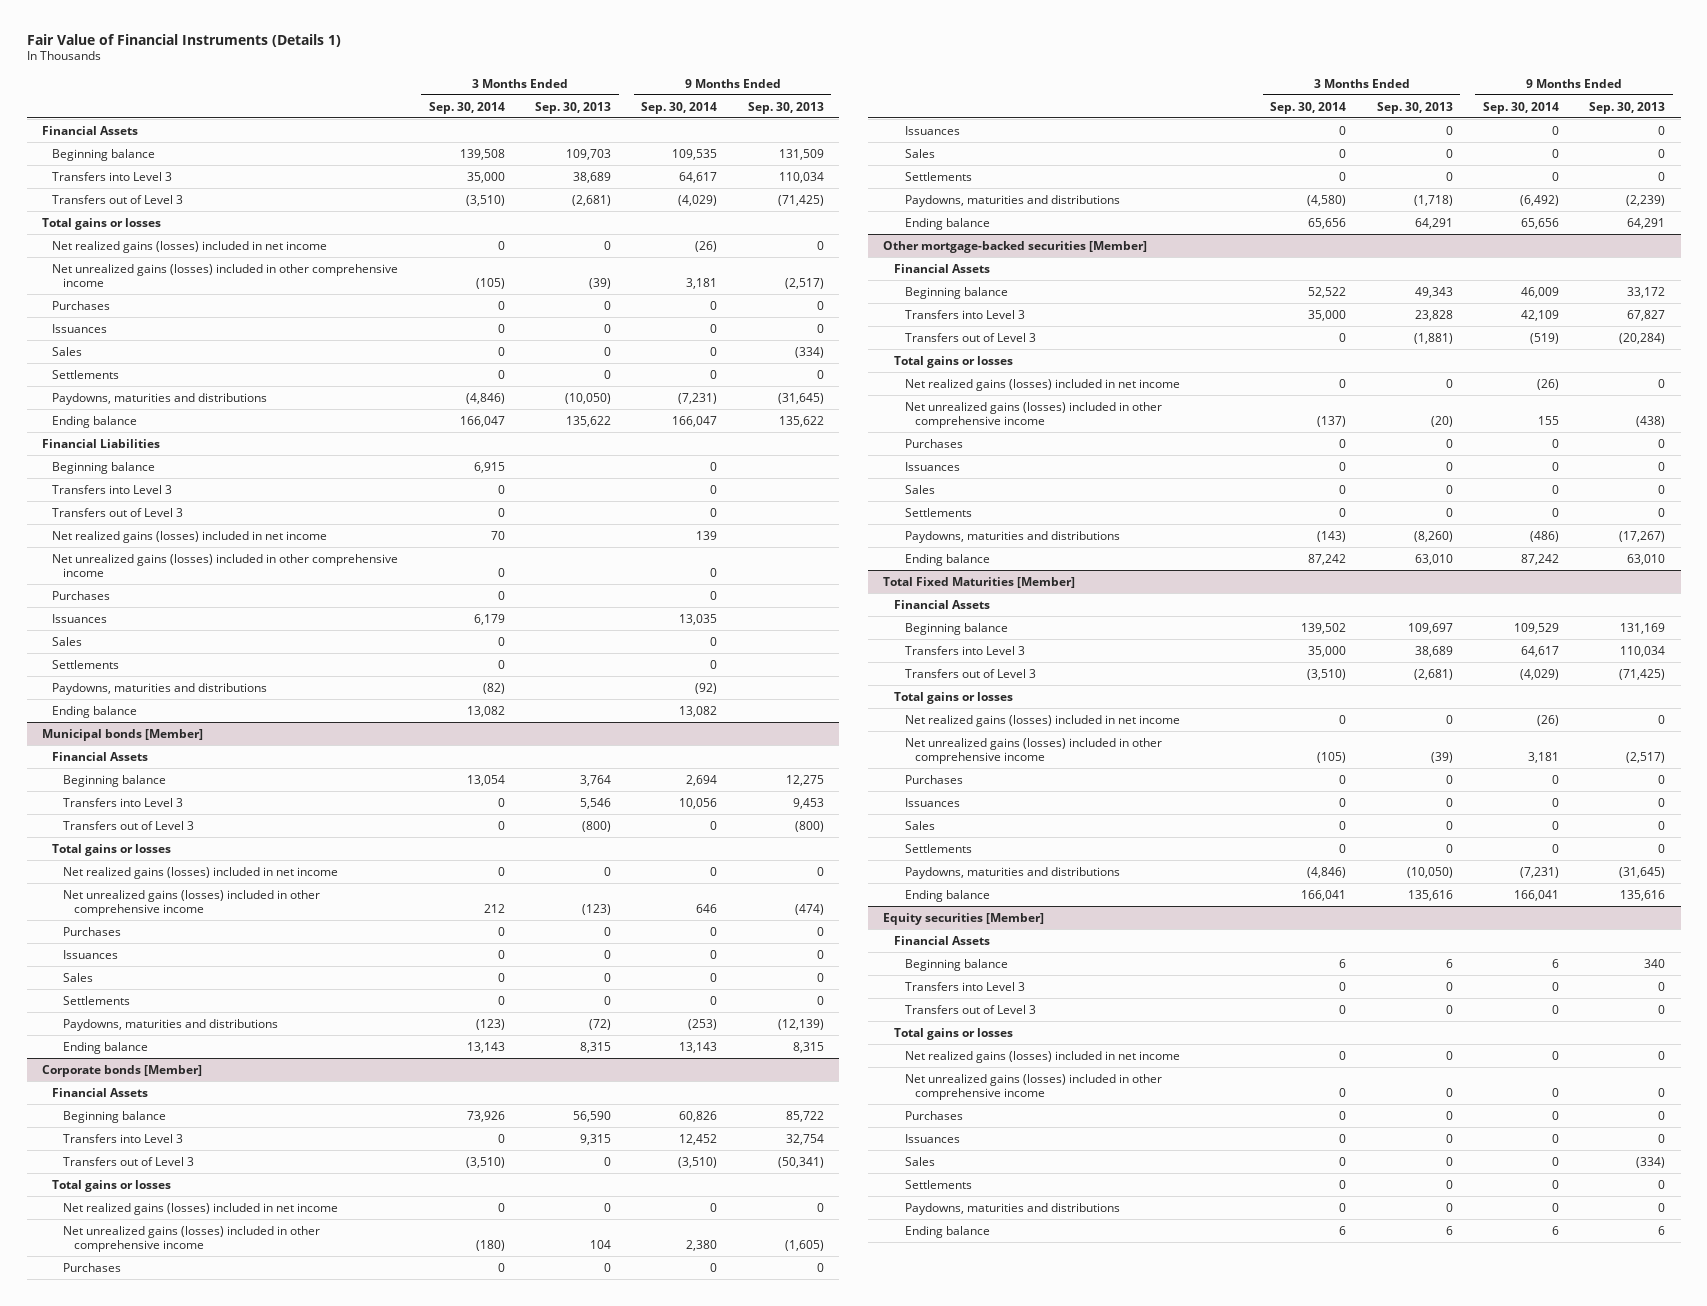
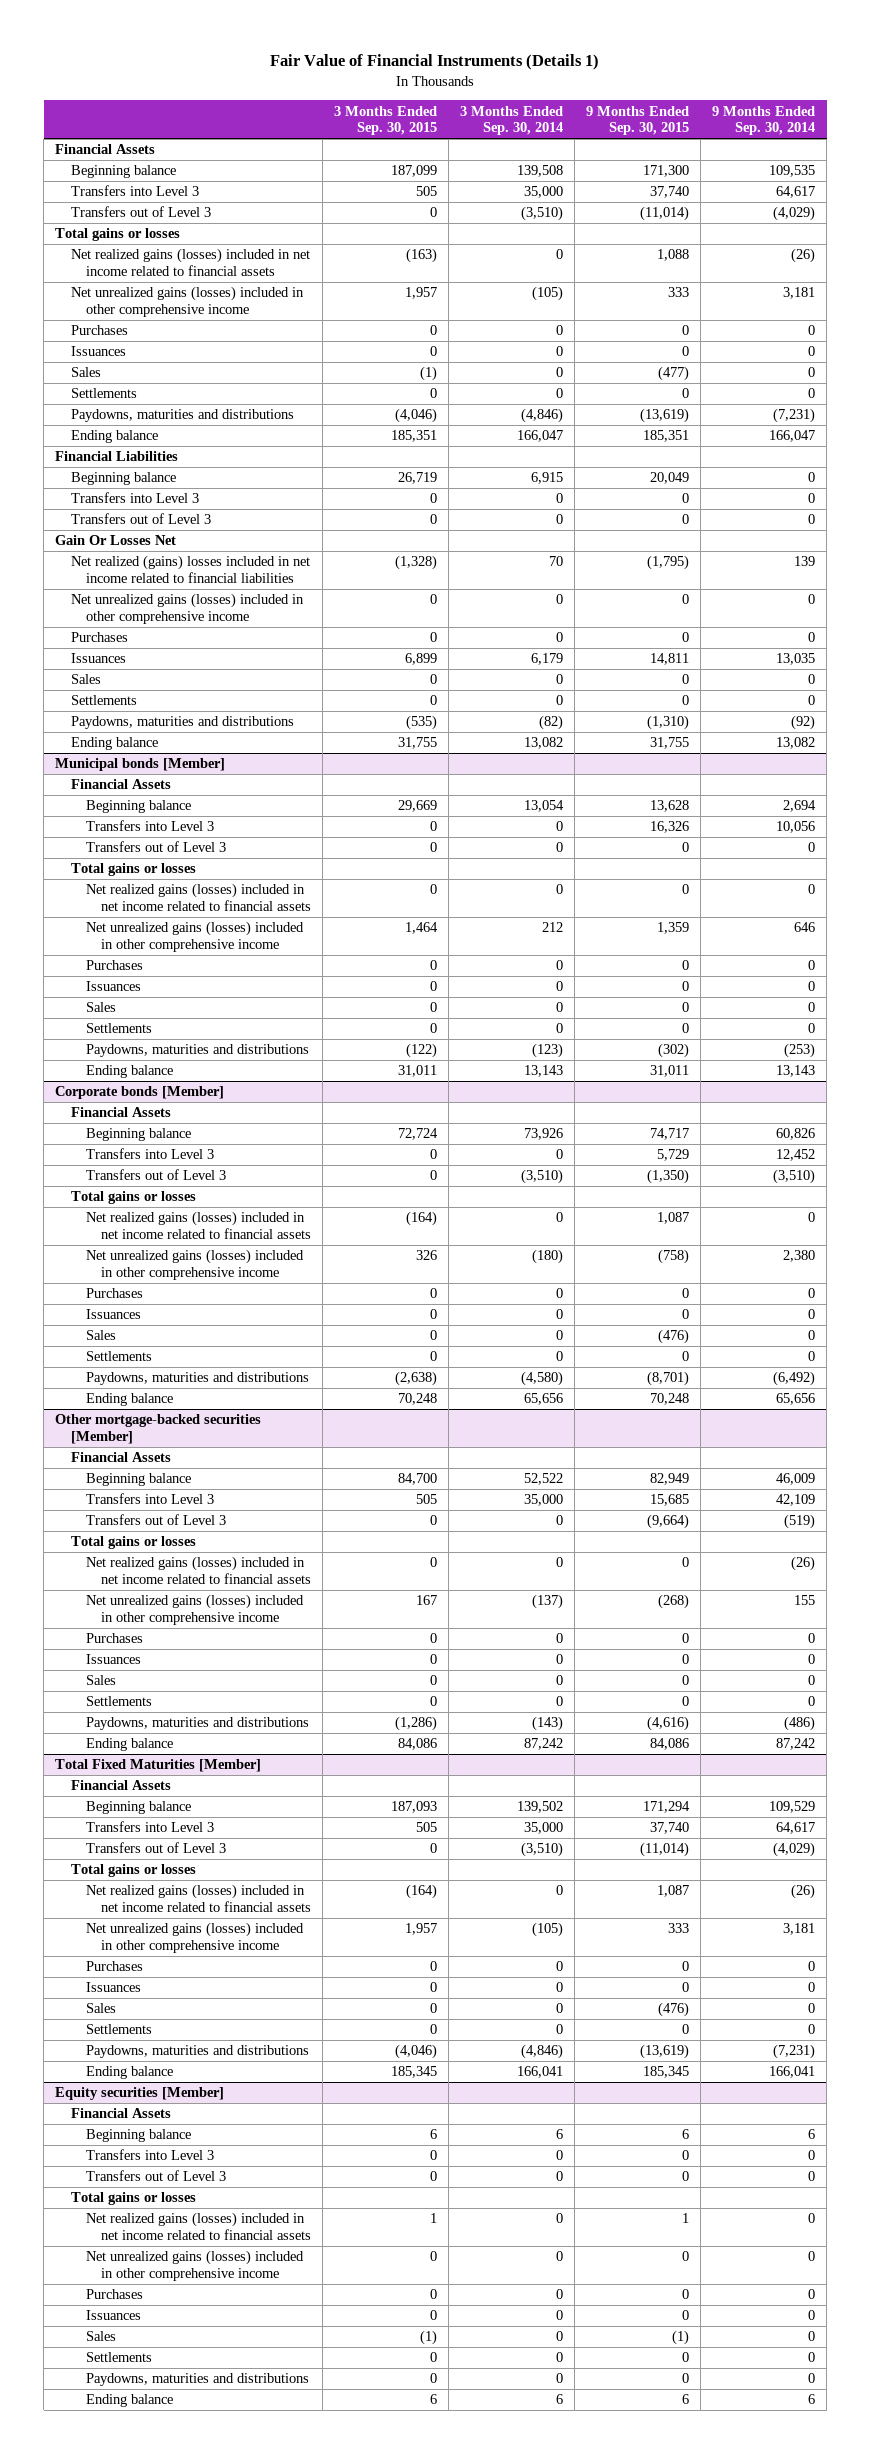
- | 3 Months Ended Sep. 30, 2014 | 3 Months Ended Sep. 30, 2013 | 9 Months Ended Sep. 30, 2014 | 9 Months Ended Sep. 30, 2013
+ | 3 Months Ended Sep. 30, 2015 | 3 Months Ended Sep. 30, 2014 | 9 Months Ended Sep. 30, 2015 | 9 Months Ended Sep. 30, 2014
- Net realized gains (losses) included in net income | 0 | 0 | (26) | 0
+ Net realized gains (losses) included in net income related to financial assets | (163) | 0 | 1,088 | (26)
- Net realized gains (losses) included in net income | 70 | | 139 |
+ Gain Or Losses Net
+ Net realized (gains) losses included in net income related to financial liabilities | (1,328) | 70 | (1,795) | 139
@ Municipal bonds [Member]
- Net realized gains (losses) included in net income | 0 | 0 | 0 | 0
+ Net realized gains (losses) included in net income related to financial assets | 0 | 0 | 0 | 0
@ Corporate bonds [Member]
- Net realized gains (losses) included in net income | 0 | 0 | 0 | 0
+ Net realized gains (losses) included in net income related to financial assets | (164) | 0 | 1,087 | 0
@ Other mortgage-backed securities [Member]
- Net realized gains (losses) included in net income | 0 | 0 | (26) | 0
+ Net realized gains (losses) included in net income related to financial assets | 0 | 0 | 0 | (26)
@ Total Fixed Maturities [Member]
- Net realized gains (losses) included in net income | 0 | 0 | (26) | 0
+ Net realized gains (losses) included in net income related to financial assets | (164) | 0 | 1,087 | (26)
@ Equity securities [Member]
- Net realized gains (losses) included in net income | 0 | 0 | 0 | 0
+ Net realized gains (losses) included in net income related to financial assets | 1 | 0 | 1 | 0

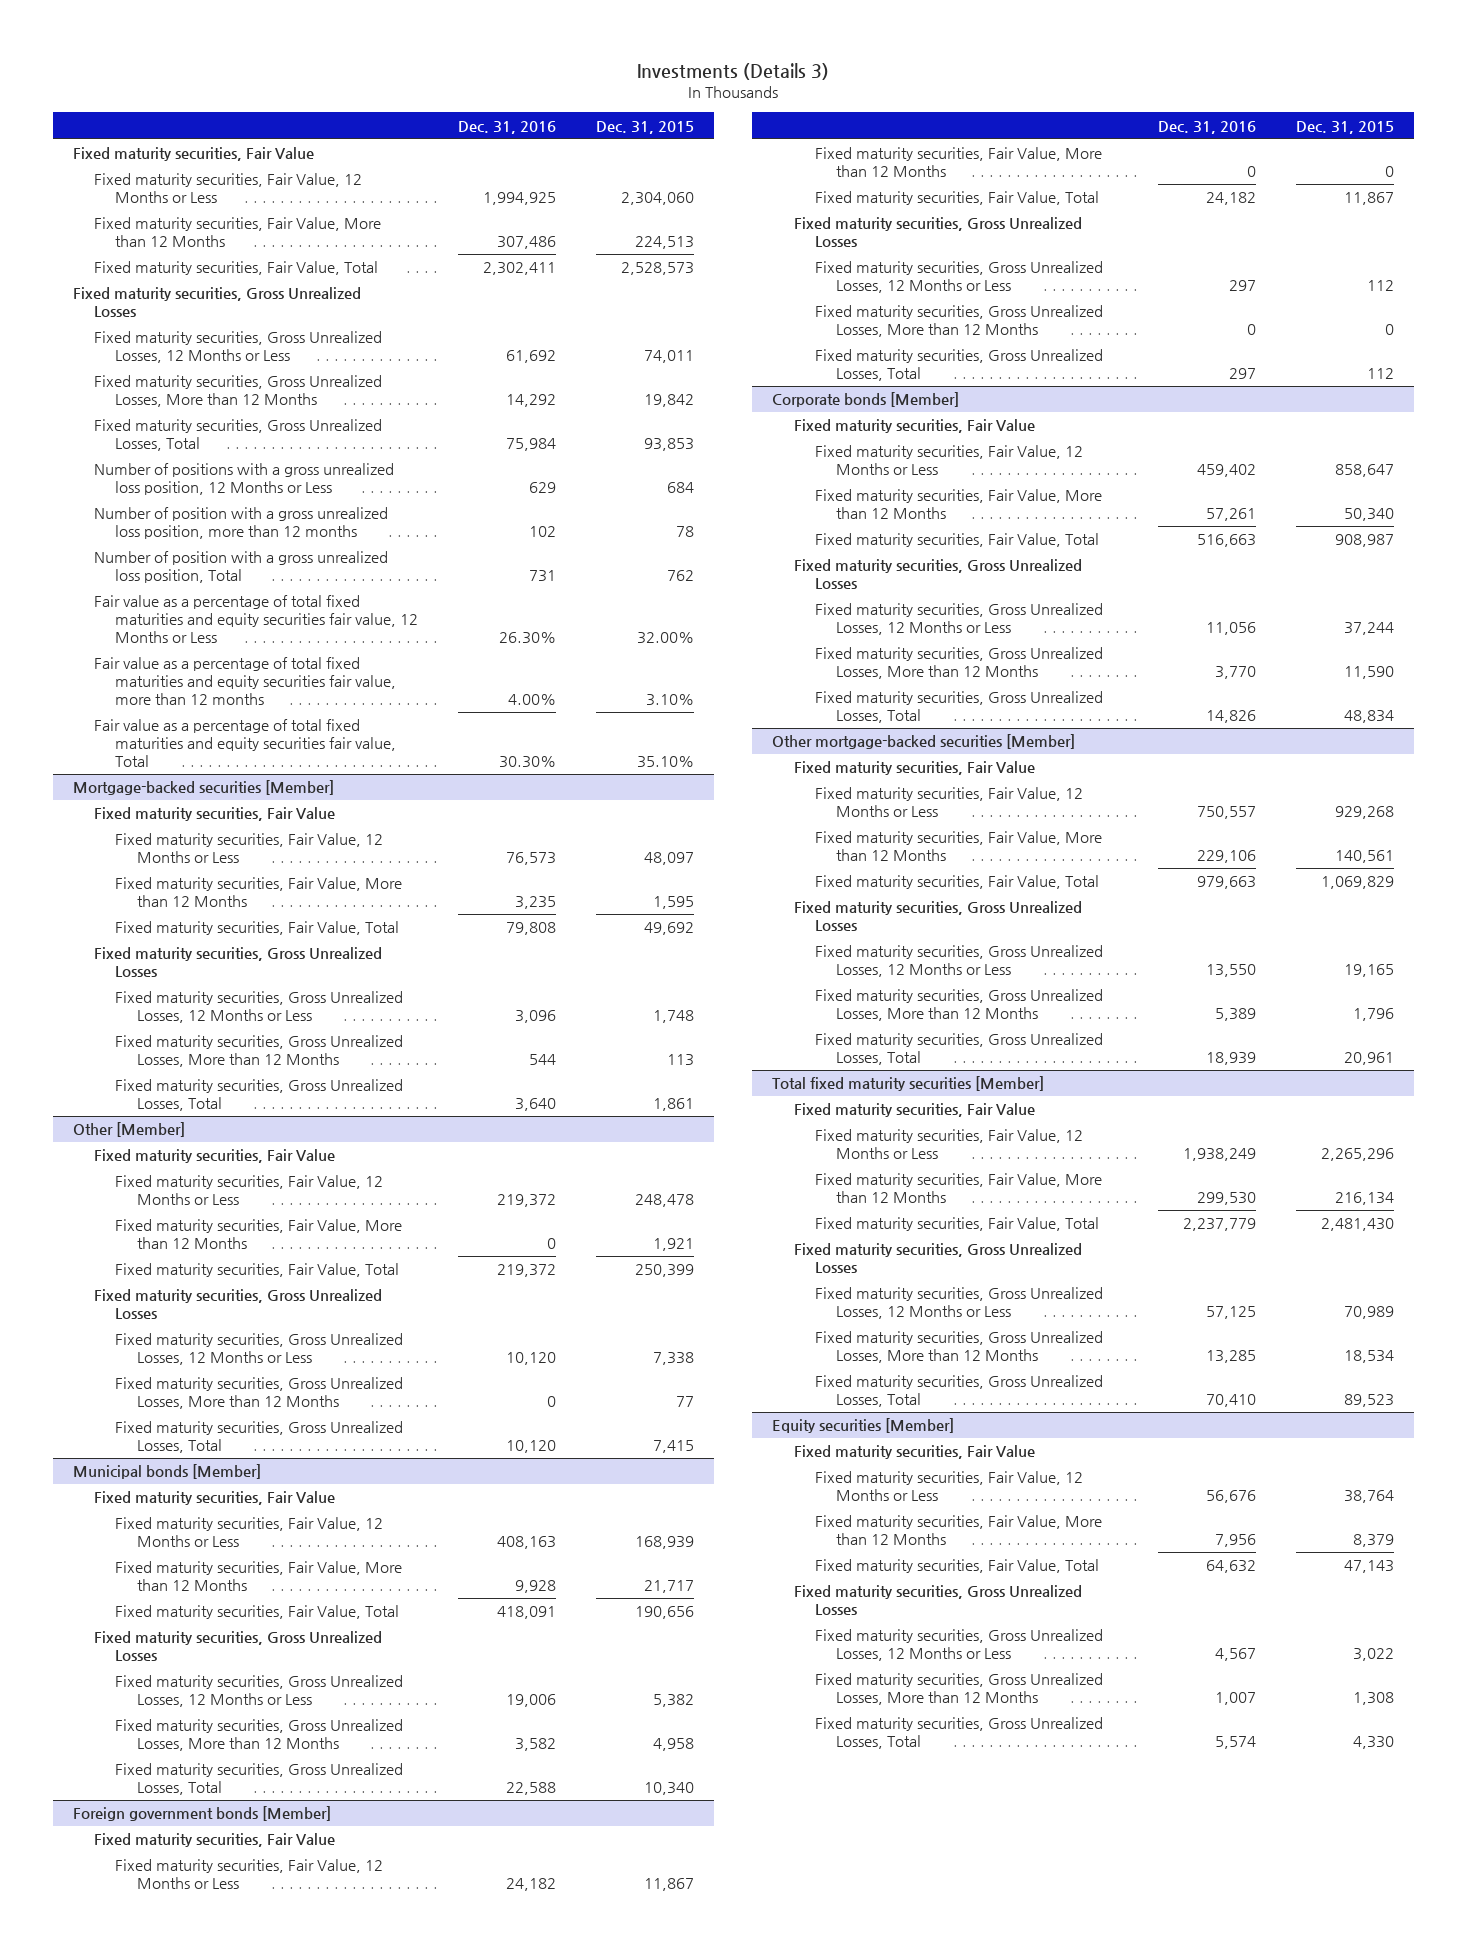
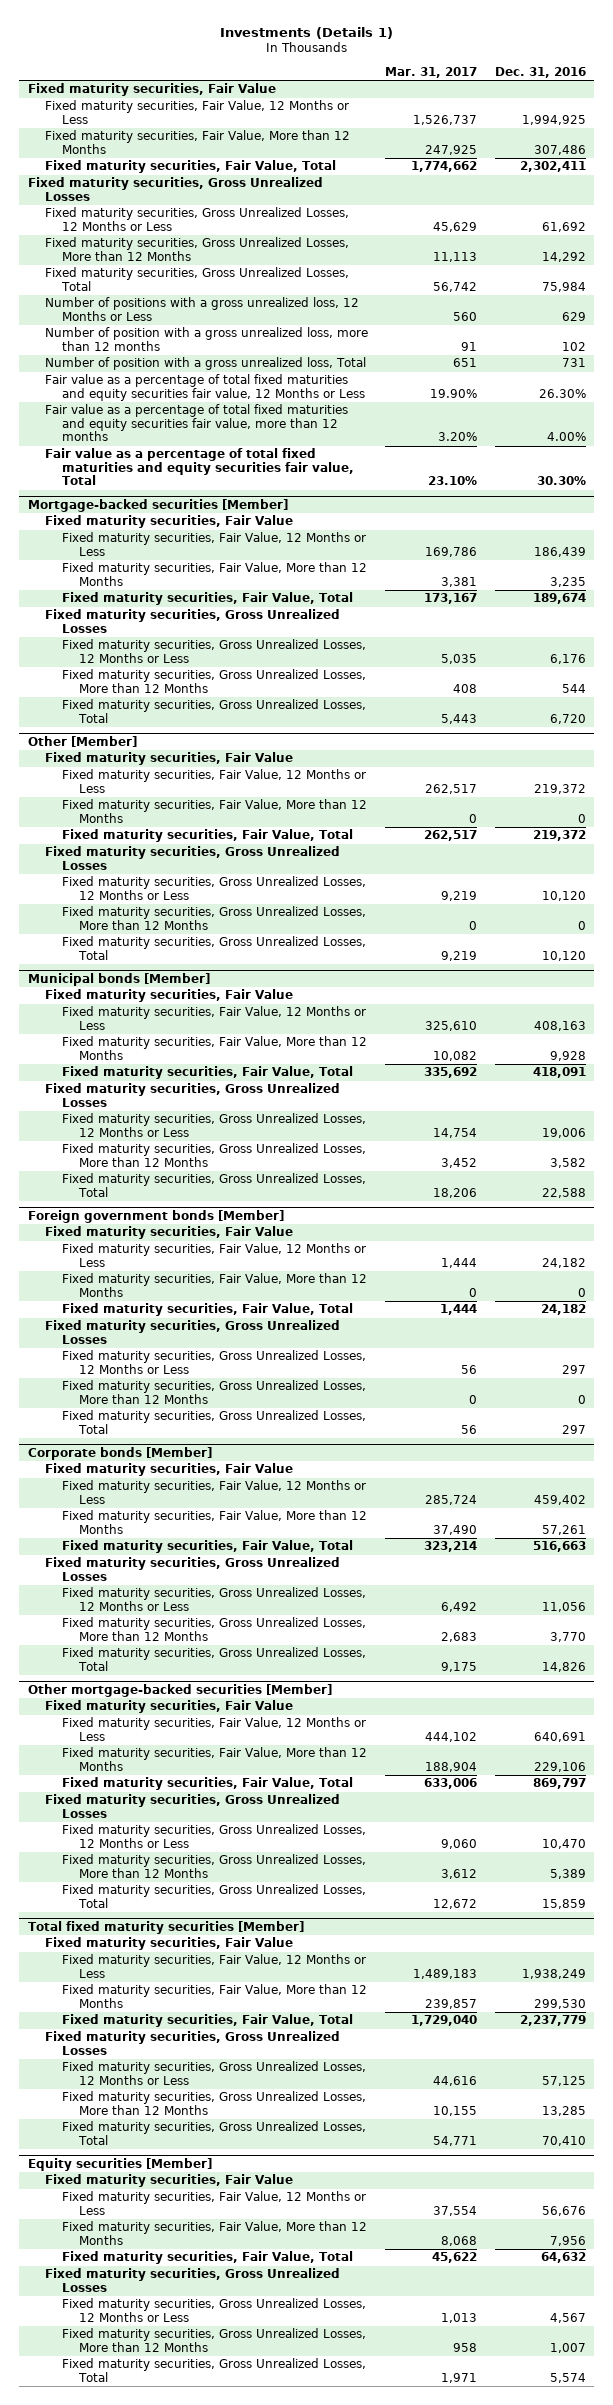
- Investments (Details 3)
+ Investments (Details 1)
- | Dec. 31, 2016 | Dec. 31, 2015
+ | Mar. 31, 2017 | Dec. 31, 2016
- Number of positions with a gross unrealized loss position, 12 Months or Less | 629 | 684
- Number of position with a gross unrealized loss position, more than 12 months | 102 | 78
- Number of position with a gross unrealized loss position, Total | 731 | 762
+ Number of positions with a gross unrealized loss, 12 Months or Less | 560 | 629
+ Number of position with a gross unrealized loss, more than 12 months | 91 | 102
+ Number of position with a gross unrealized loss, Total | 651 | 731
@ Mortgage-backed securities [Member]
- Fixed maturity securities, Fair Value, 12 Months or Less | 76,573 | 48,097
+ Fixed maturity securities, Fair Value, 12 Months or Less | 169,786 | 186,439
- Fixed maturity securities, Fair Value, Total | 79,808 | 49,692
+ Fixed maturity securities, Fair Value, Total | 173,167 | 189,674
- Fixed maturity securities, Gross Unrealized Losses, 12 Months or Less | 3,096 | 1,748
+ Fixed maturity securities, Gross Unrealized Losses, 12 Months or Less | 5,035 | 6,176
- Fixed maturity securities, Gross Unrealized Losses, Total | 3,640 | 1,861
+ Fixed maturity securities, Gross Unrealized Losses, Total | 5,443 | 6,720
@ Other mortgage-backed securities [Member]
- Fixed maturity securities, Fair Value, 12 Months or Less | 750,557 | 929,268
+ Fixed maturity securities, Fair Value, 12 Months or Less | 444,102 | 640,691
- Fixed maturity securities, Fair Value, Total | 979,663 | 1,069,829
+ Fixed maturity securities, Fair Value, Total | 633,006 | 869,797
- Fixed maturity securities, Gross Unrealized Losses, 12 Months or Less | 13,550 | 19,165
+ Fixed maturity securities, Gross Unrealized Losses, 12 Months or Less | 9,060 | 10,470
- Fixed maturity securities, Gross Unrealized Losses, Total | 18,939 | 20,961
+ Fixed maturity securities, Gross Unrealized Losses, Total | 12,672 | 15,859

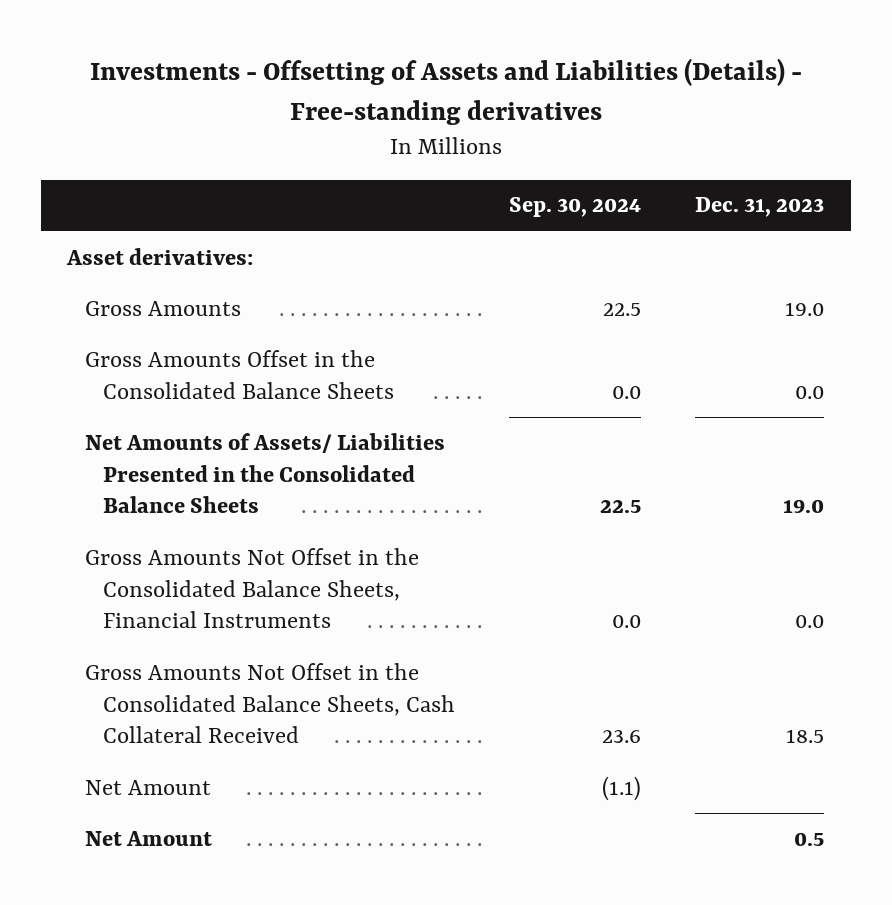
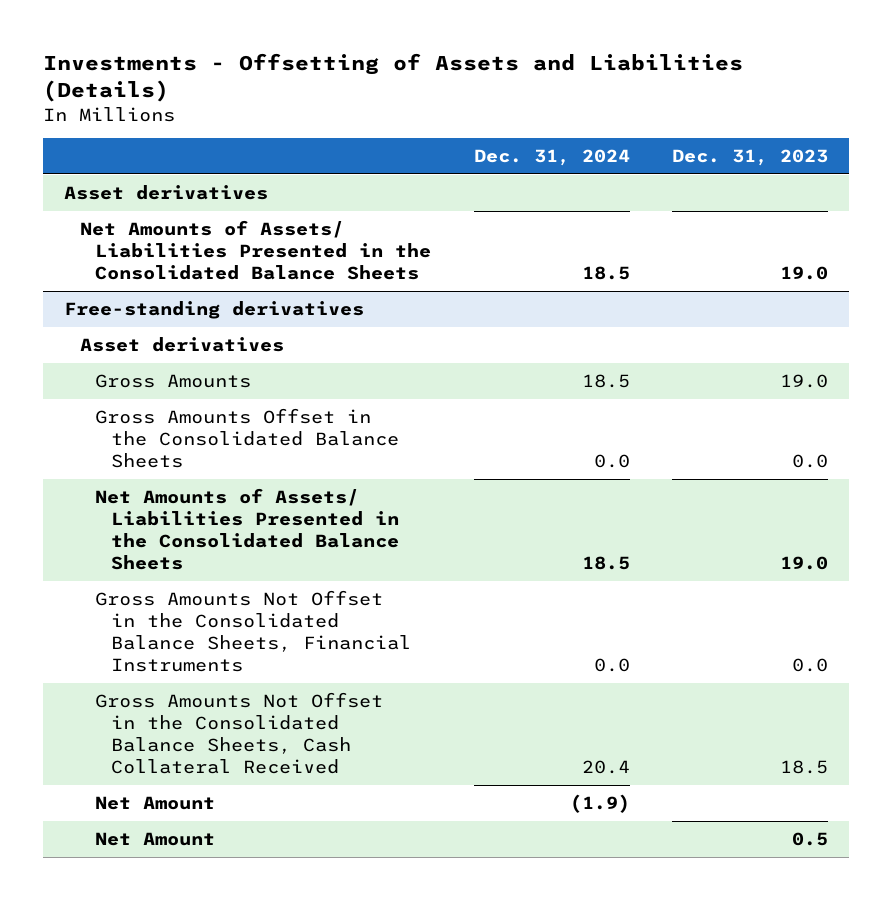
- Investments - Offsetting of Assets and Liabilities (Details) - Free-standing derivatives
+ Investments - Offsetting of Assets and Liabilities (Details)
- | Sep. 30, 2024 | Dec. 31, 2023
+ | Dec. 31, 2024 | Dec. 31, 2023
- Asset derivatives:
+ Asset derivatives
+ Net Amounts of Assets/ Liabilities Presented in the Consolidated Balance Sheets | 18.5 | 19.0
+ Free-standing derivatives
+ Asset derivatives

